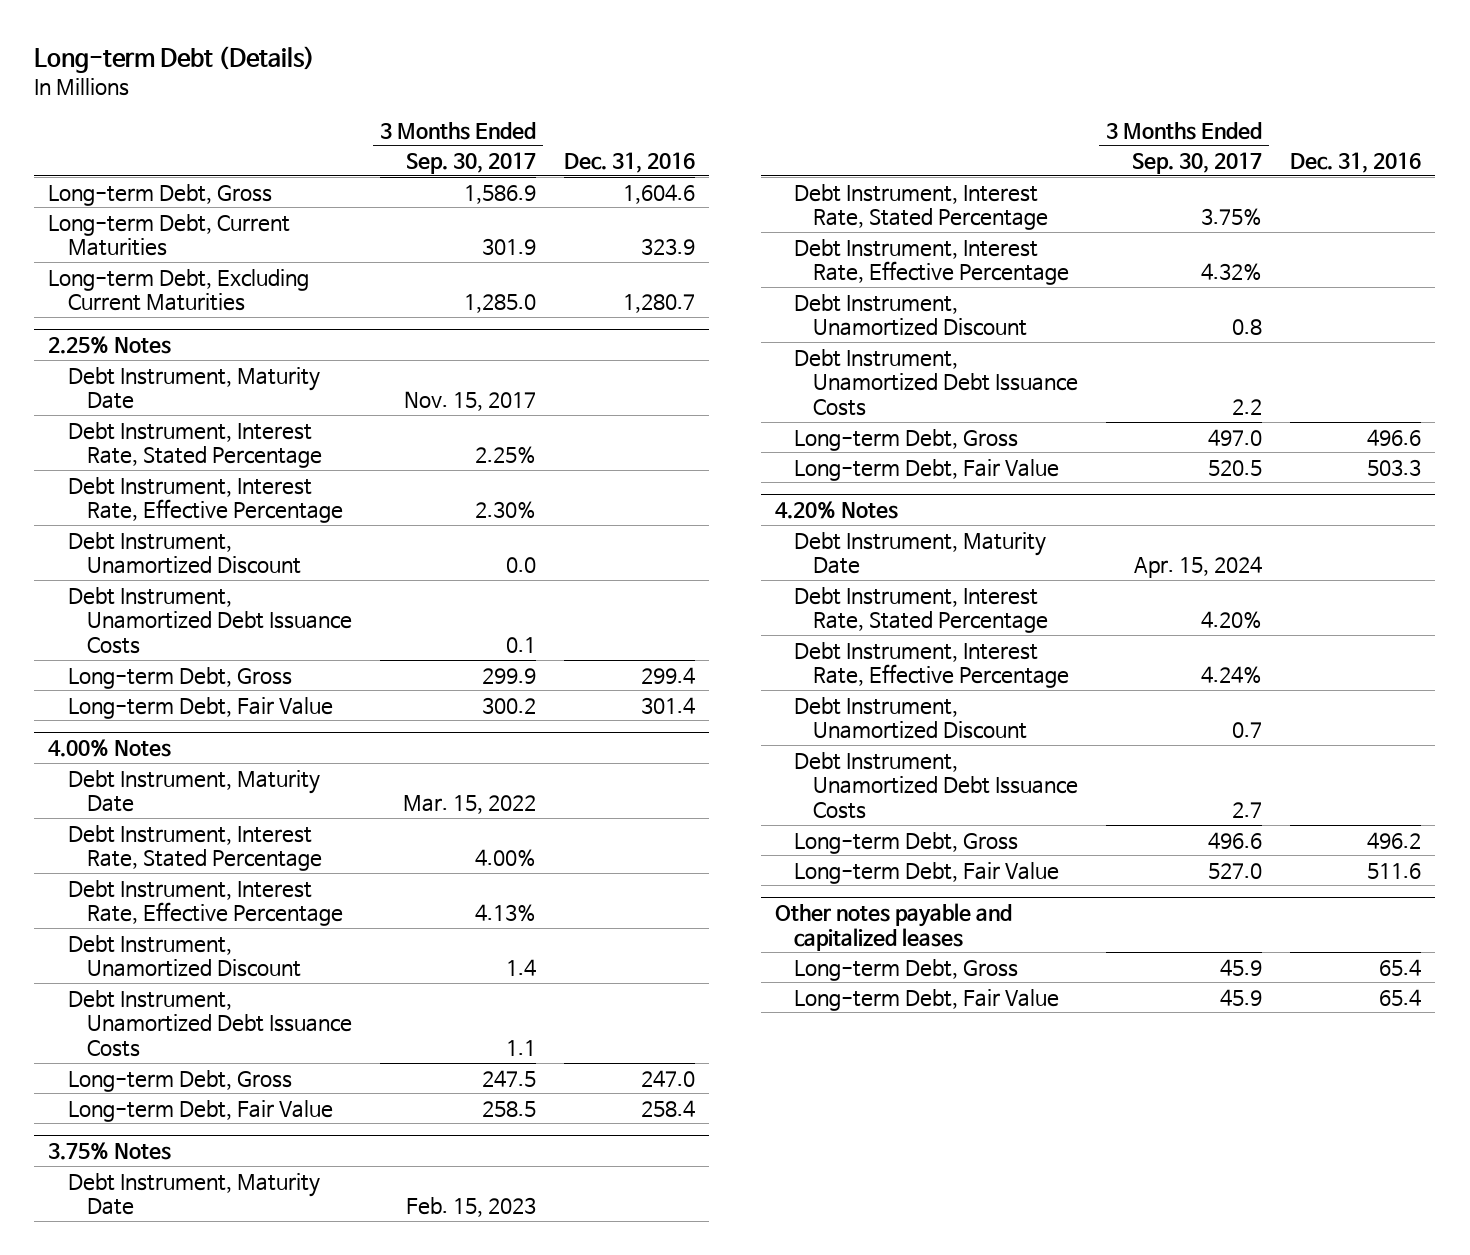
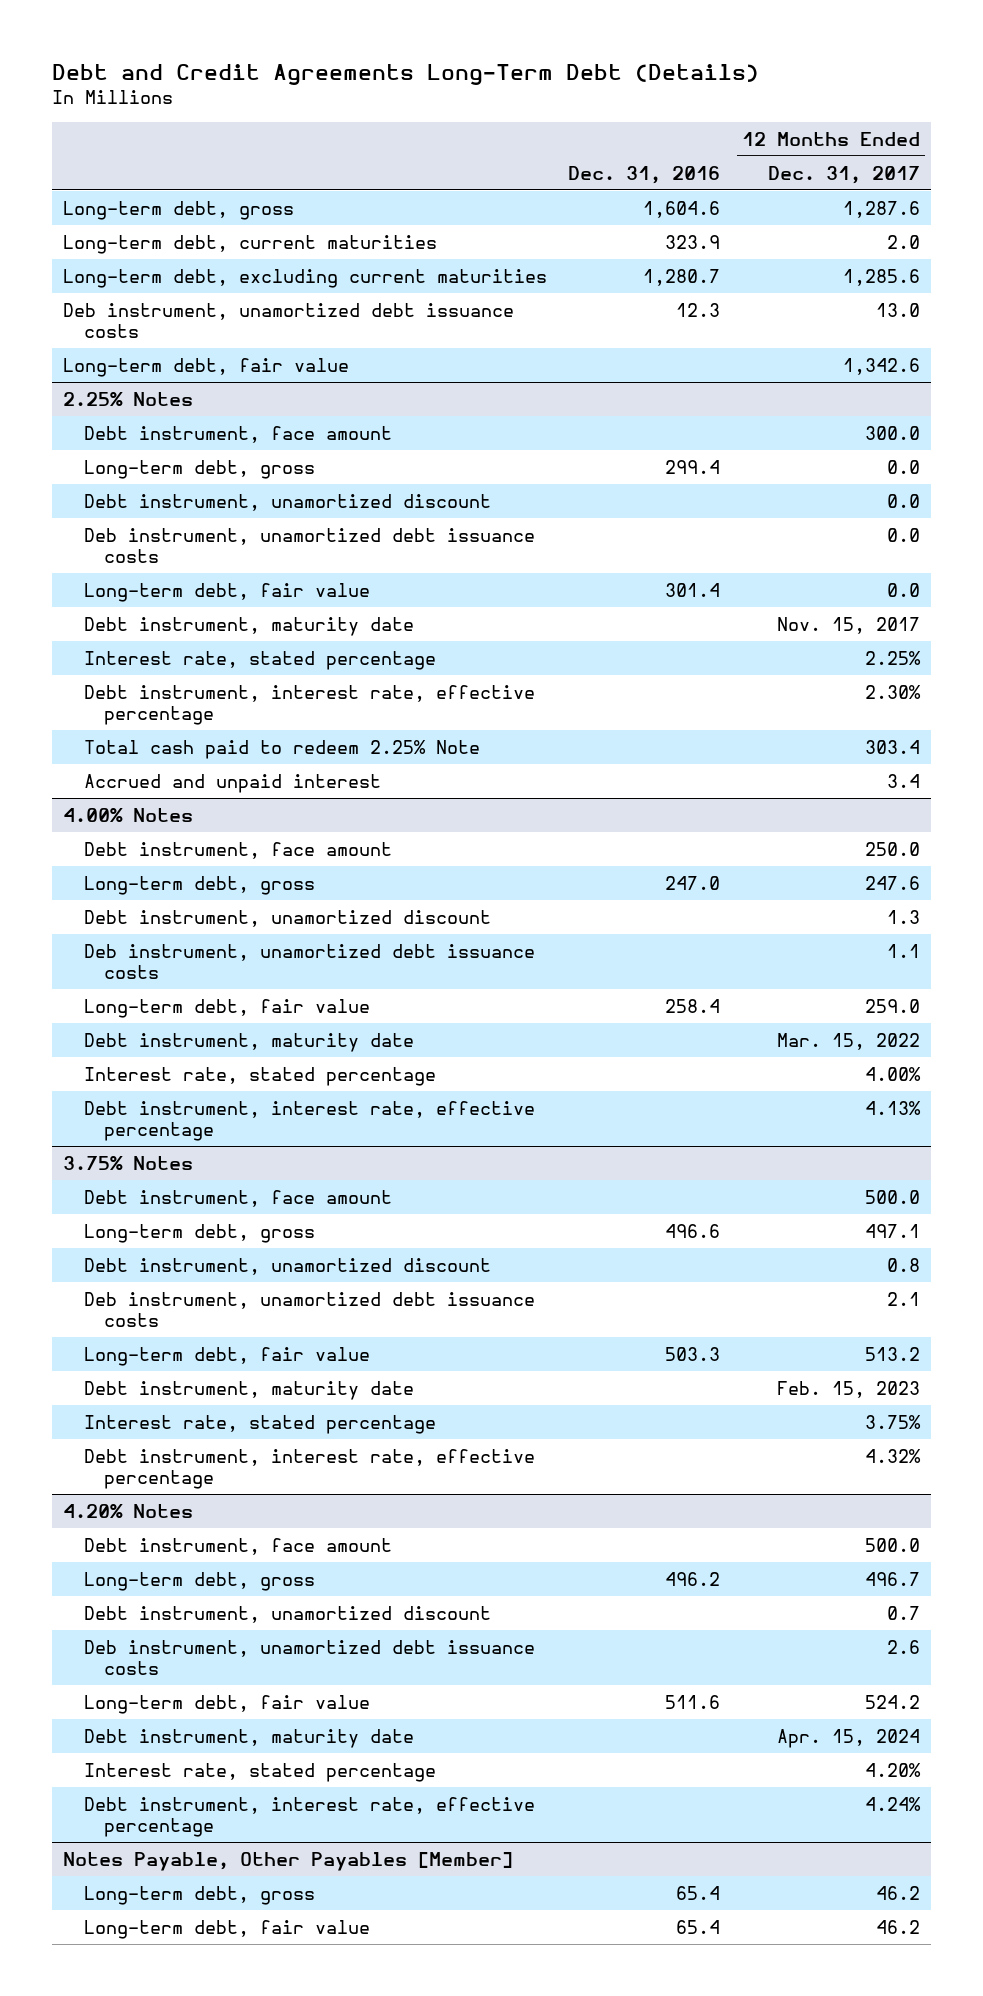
- Long-term Debt (Details)
+ Debt and Credit Agreements Long-Term Debt (Details)
- | 3 Months Ended Sep. 30, 2017 | Dec. 31, 2016
+ | Dec. 31, 2016 | 12 Months Ended Dec. 31, 2017
- Long-term Debt, Gross | 1,586.9 | 1,604.6
- Long-term Debt, Current Maturities | 301.9 | 323.9
- Long-term Debt, Excluding Current Maturities | 1,285.0 | 1,280.7
+ Long-term debt, gross | 1,604.6 | 1,287.6
+ Long-term debt, current maturities | 323.9 | 2.0
+ Long-term debt, excluding current maturities | 1,280.7 | 1,285.6
+ Deb instrument, unamortized debt issuance costs | 12.3 | 13.0
+ Long-term debt, fair value | | 1,342.6
@ 2.25% Notes
- Debt Instrument, Maturity Date | Nov. 15, 2017 |
- Debt Instrument, Interest Rate, Stated Percentage | 2.25% |
- Debt Instrument, Interest Rate, Effective Percentage | 2.30% |
- Debt Instrument, Unamortized Discount | 0.0 |
- Debt Instrument, Unamortized Debt Issuance Costs | 0.1 |
- Long-term Debt, Gross | 299.9 | 299.4
- Long-term Debt, Fair Value | 300.2 | 301.4
+ Debt instrument, face amount | | 300.0
+ Long-term debt, gross | 299.4 | 0.0
+ Debt instrument, unamortized discount | | 0.0
+ Deb instrument, unamortized debt issuance costs | | 0.0
+ Long-term debt, fair value | 301.4 | 0.0
+ Debt instrument, maturity date | | Nov. 15, 2017
+ Interest rate, stated percentage | | 2.25%
+ Debt instrument, interest rate, effective percentage | | 2.30%
+ Total cash paid to redeem 2.25% Note | | 303.4
+ Accrued and unpaid interest | | 3.4
@ 4.00% Notes
- Debt Instrument, Maturity Date | Mar. 15, 2022 |
- Debt Instrument, Interest Rate, Stated Percentage | 4.00% |
- Debt Instrument, Interest Rate, Effective Percentage | 4.13% |
- Debt Instrument, Unamortized Discount | 1.4 |
- Debt Instrument, Unamortized Debt Issuance Costs | 1.1 |
- Long-term Debt, Gross | 247.5 | 247.0
- Long-term Debt, Fair Value | 258.5 | 258.4
+ Debt instrument, face amount | | 250.0
+ Long-term debt, gross | 247.0 | 247.6
+ Debt instrument, unamortized discount | | 1.3
+ Deb instrument, unamortized debt issuance costs | | 1.1
+ Long-term debt, fair value | 258.4 | 259.0
+ Debt instrument, maturity date | | Mar. 15, 2022
+ Interest rate, stated percentage | | 4.00%
+ Debt instrument, interest rate, effective percentage | | 4.13%
@ 3.75% Notes
- Debt Instrument, Maturity Date | Feb. 15, 2023 |
- Debt Instrument, Interest Rate, Stated Percentage | 3.75% |
- Debt Instrument, Interest Rate, Effective Percentage | 4.32% |
- Debt Instrument, Unamortized Discount | 0.8 |
- Debt Instrument, Unamortized Debt Issuance Costs | 2.2 |
- Long-term Debt, Gross | 497.0 | 496.6
- Long-term Debt, Fair Value | 520.5 | 503.3
+ Debt instrument, face amount | | 500.0
+ Long-term debt, gross | 496.6 | 497.1
+ Debt instrument, unamortized discount | | 0.8
+ Deb instrument, unamortized debt issuance costs | | 2.1
+ Long-term debt, fair value | 503.3 | 513.2
+ Debt instrument, maturity date | | Feb. 15, 2023
+ Interest rate, stated percentage | | 3.75%
+ Debt instrument, interest rate, effective percentage | | 4.32%
@ 4.20% Notes
- Debt Instrument, Maturity Date | Apr. 15, 2024 |
- Debt Instrument, Interest Rate, Stated Percentage | 4.20% |
- Debt Instrument, Interest Rate, Effective Percentage | 4.24% |
- Debt Instrument, Unamortized Discount | 0.7 |
- Debt Instrument, Unamortized Debt Issuance Costs | 2.7 |
- Long-term Debt, Gross | 496.6 | 496.2
- Long-term Debt, Fair Value | 527.0 | 511.6
- Other notes payable and capitalized leases
- Long-term Debt, Gross | 45.9 | 65.4
- Long-term Debt, Fair Value | 45.9 | 65.4
@ 4.20% Notes
+ Debt instrument, face amount | | 500.0
+ Long-term debt, gross | 496.2 | 496.7
+ Debt instrument, unamortized discount | | 0.7
+ Deb instrument, unamortized debt issuance costs | | 2.6
+ Long-term debt, fair value | 511.6 | 524.2
+ Debt instrument, maturity date | | Apr. 15, 2024
+ Interest rate, stated percentage | | 4.20%
+ Debt instrument, interest rate, effective percentage | | 4.24%
+ Notes Payable, Other Payables [Member]
+ Long-term debt, gross | 65.4 | 46.2
+ Long-term debt, fair value | 65.4 | 46.2

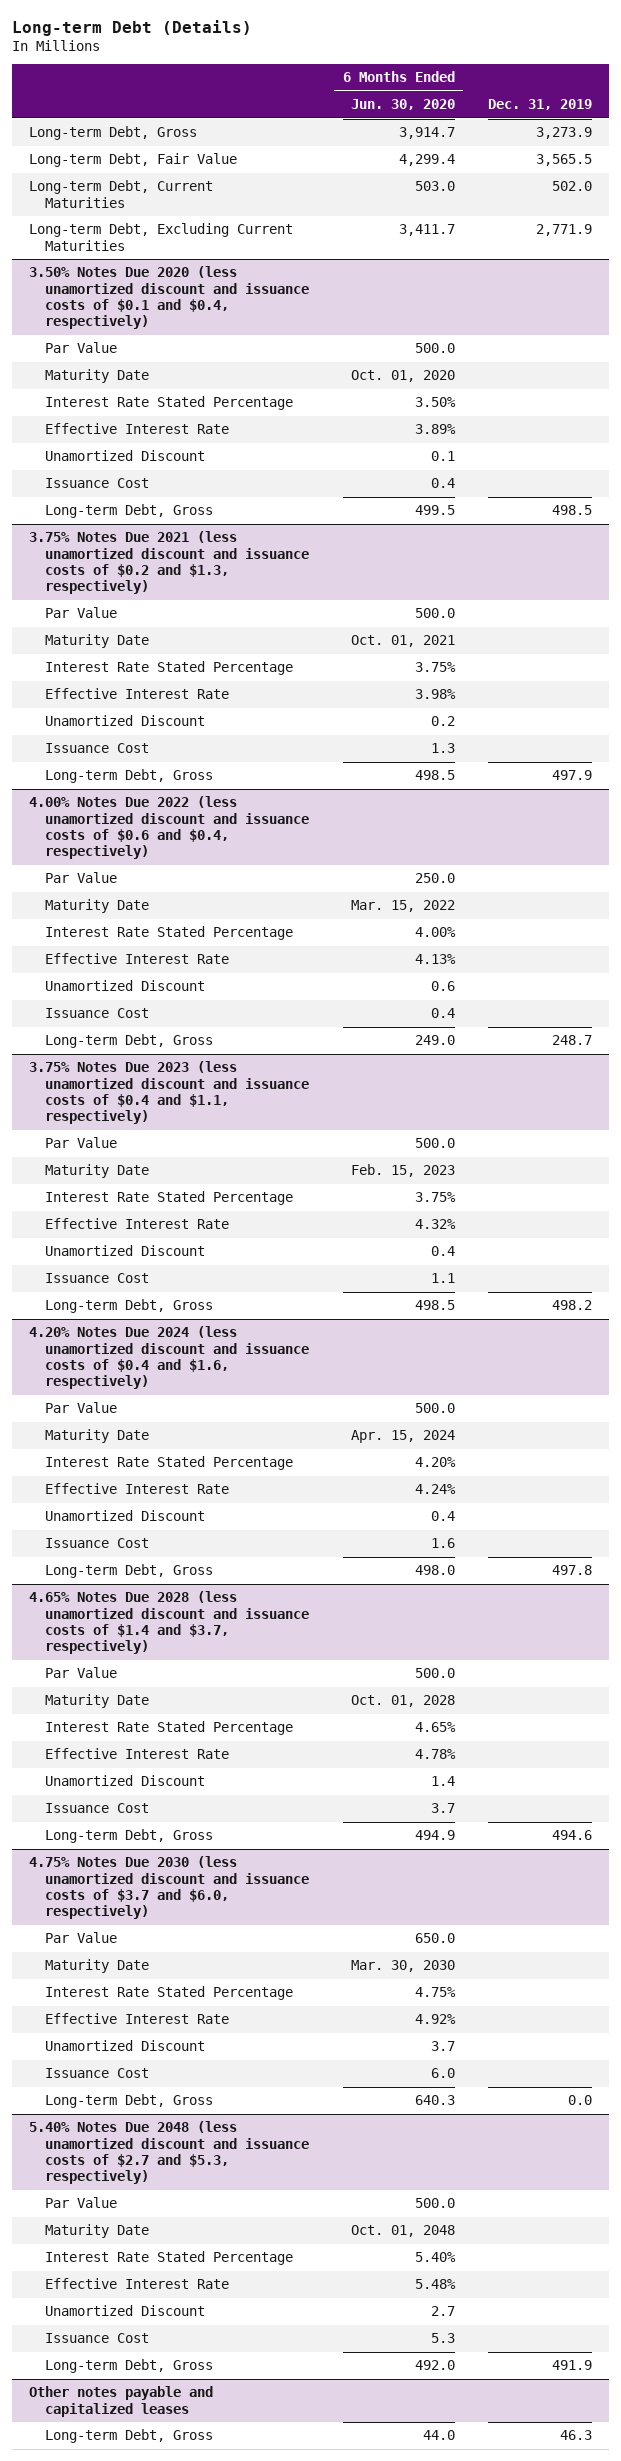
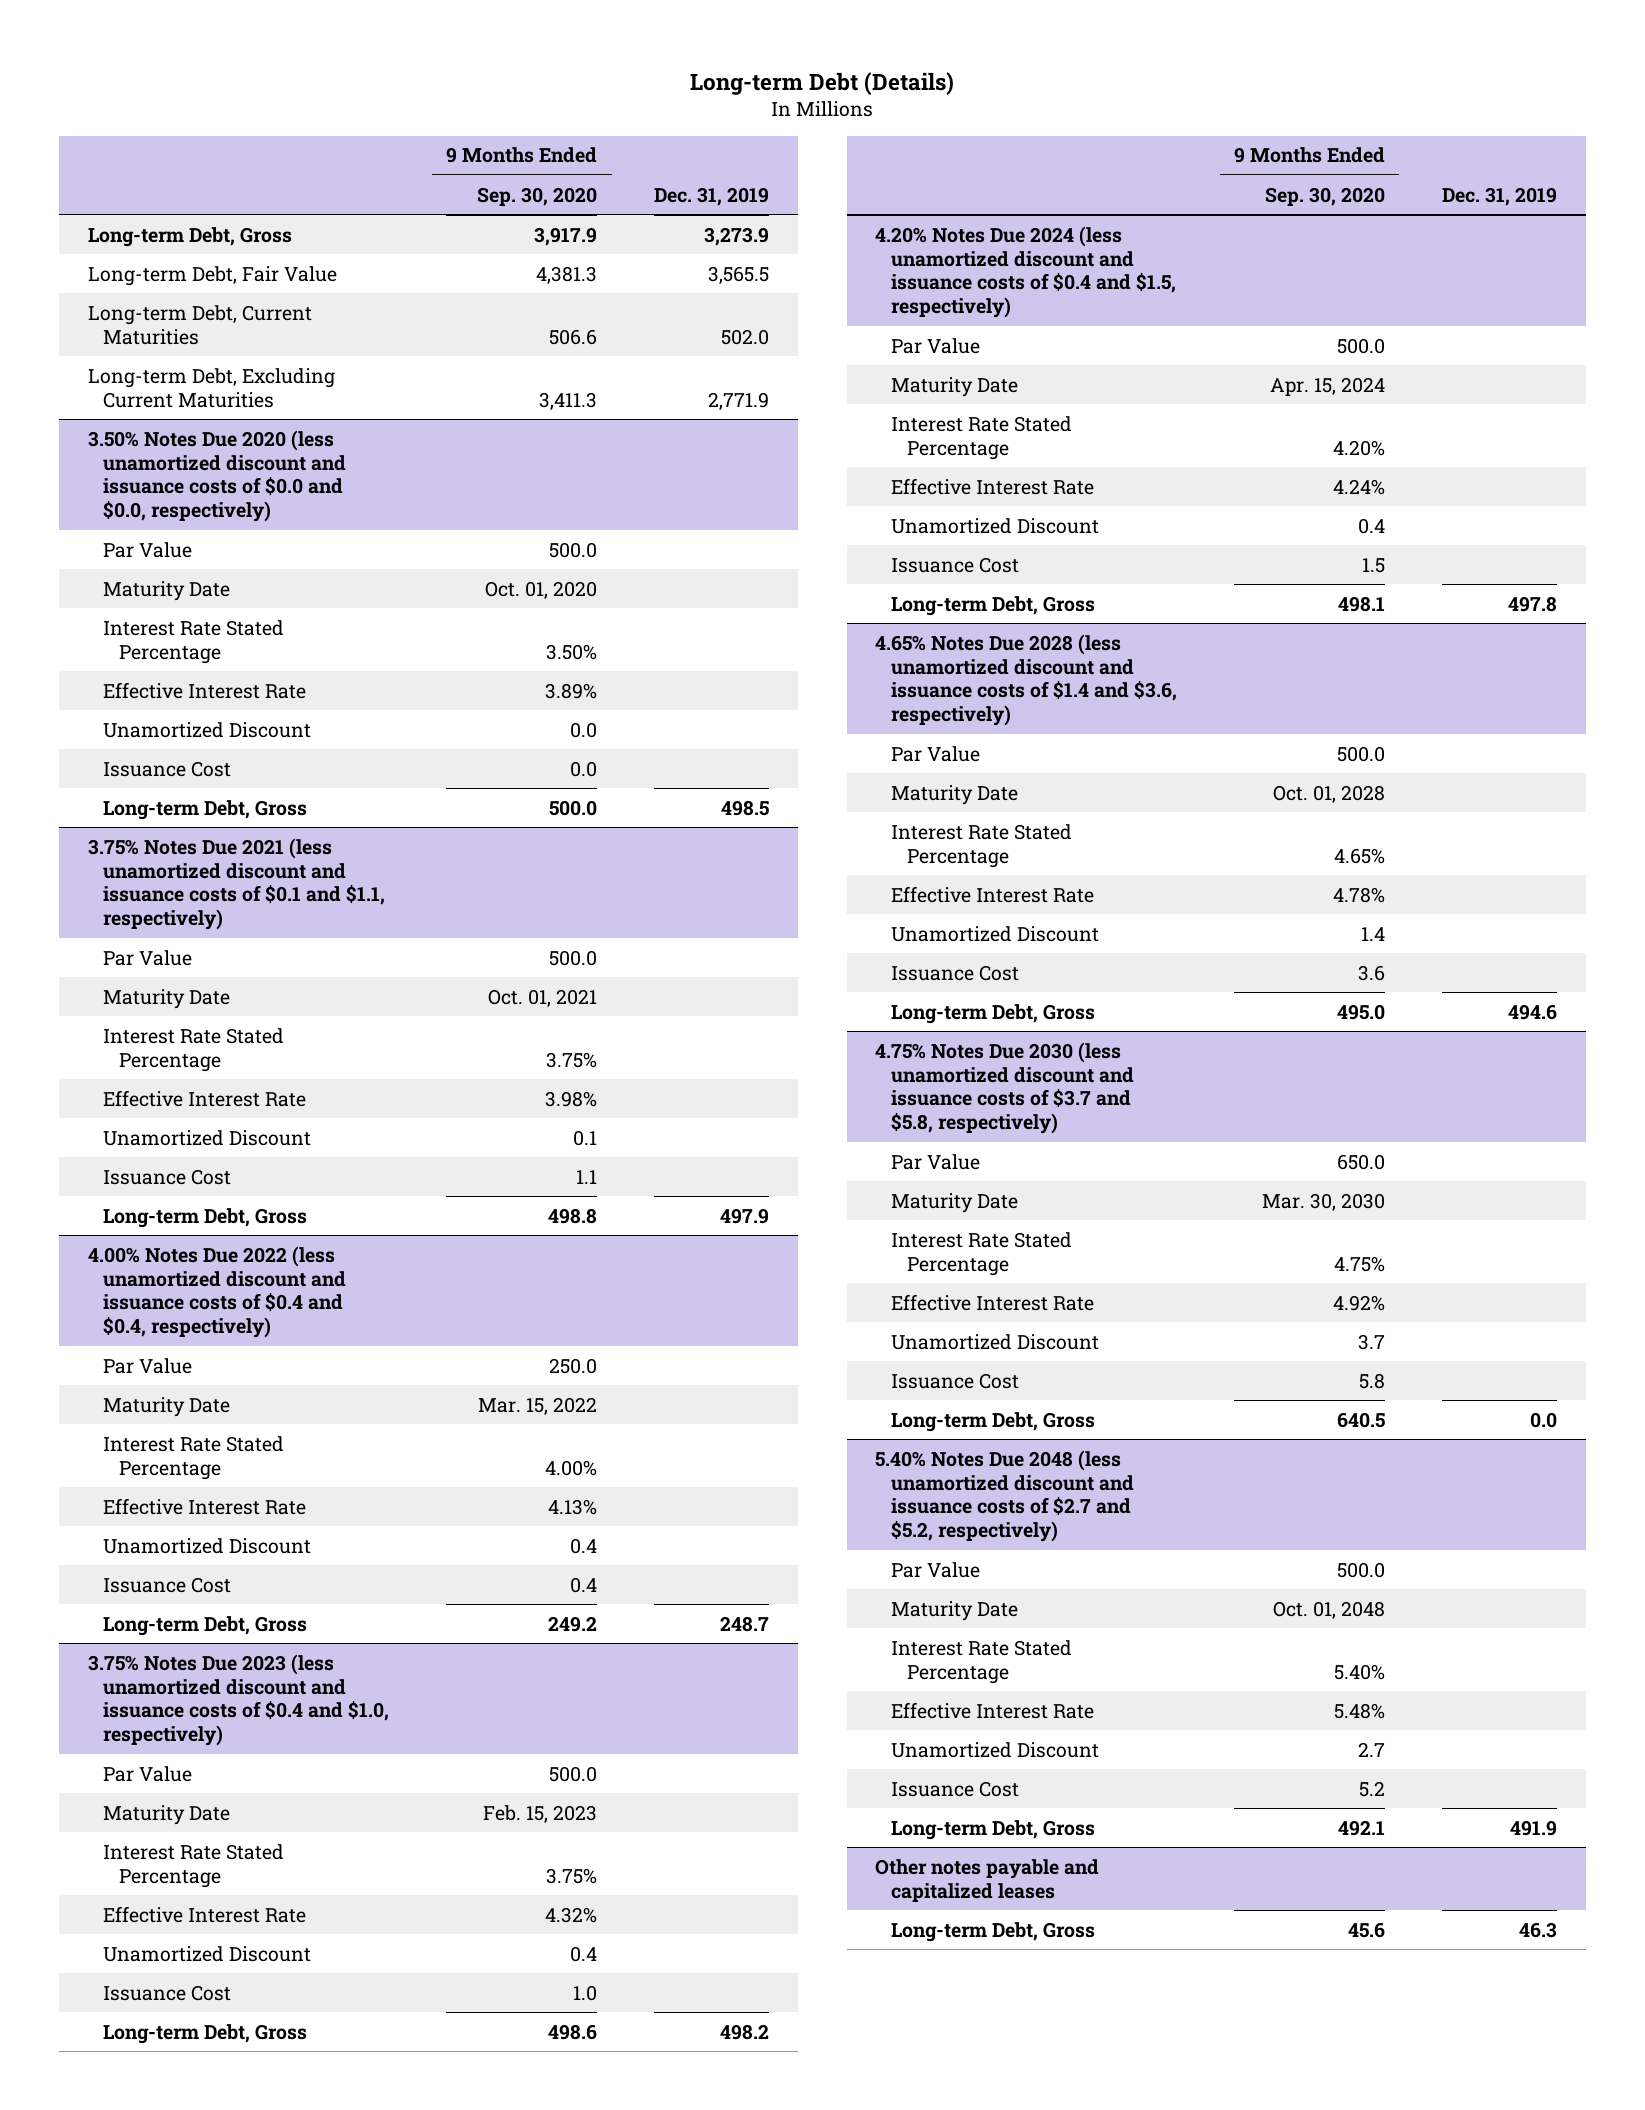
- | 6 Months Ended Jun. 30, 2020 | Dec. 31, 2019
+ | 9 Months Ended Sep. 30, 2020 | Dec. 31, 2019
- 3.50% Notes Due 2020 (less unamortized discount and issuance costs of $0.1 and $0.4, respectively)
+ 3.50% Notes Due 2020 (less unamortized discount and issuance costs of $0.0 and $0.0, respectively)
- 3.75% Notes Due 2021 (less unamortized discount and issuance costs of $0.2 and $1.3, respectively)
+ 3.75% Notes Due 2021 (less unamortized discount and issuance costs of $0.1 and $1.1, respectively)
- 4.00% Notes Due 2022 (less unamortized discount and issuance costs of $0.6 and $0.4, respectively)
+ 4.00% Notes Due 2022 (less unamortized discount and issuance costs of $0.4 and $0.4, respectively)
- 3.75% Notes Due 2023 (less unamortized discount and issuance costs of $0.4 and $1.1, respectively)
+ 3.75% Notes Due 2023 (less unamortized discount and issuance costs of $0.4 and $1.0, respectively)
- 4.20% Notes Due 2024 (less unamortized discount and issuance costs of $0.4 and $1.6, respectively)
+ 4.20% Notes Due 2024 (less unamortized discount and issuance costs of $0.4 and $1.5, respectively)
- 4.65% Notes Due 2028 (less unamortized discount and issuance costs of $1.4 and $3.7, respectively)
+ 4.65% Notes Due 2028 (less unamortized discount and issuance costs of $1.4 and $3.6, respectively)
- 4.75% Notes Due 2030 (less unamortized discount and issuance costs of $3.7 and $6.0, respectively)
+ 4.75% Notes Due 2030 (less unamortized discount and issuance costs of $3.7 and $5.8, respectively)
- 5.40% Notes Due 2048 (less unamortized discount and issuance costs of $2.7 and $5.3, respectively)
+ 5.40% Notes Due 2048 (less unamortized discount and issuance costs of $2.7 and $5.2, respectively)

